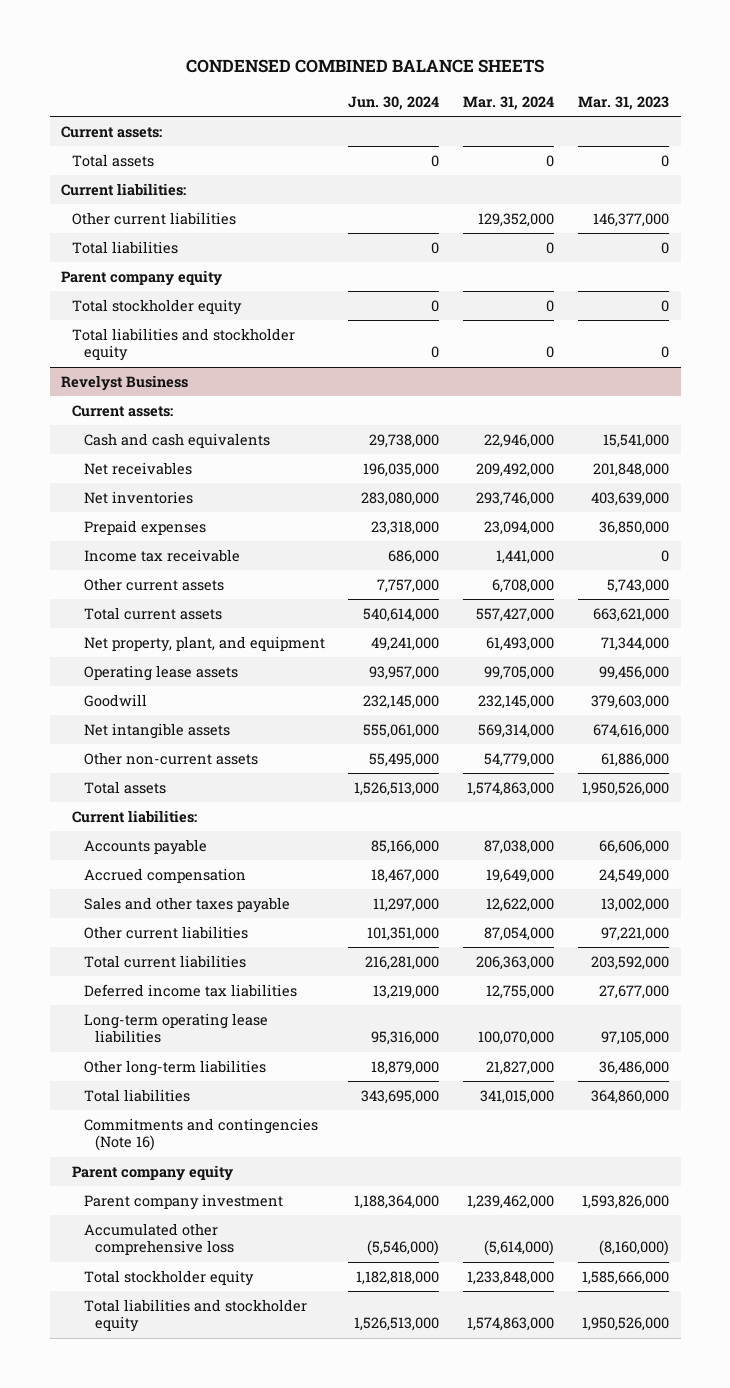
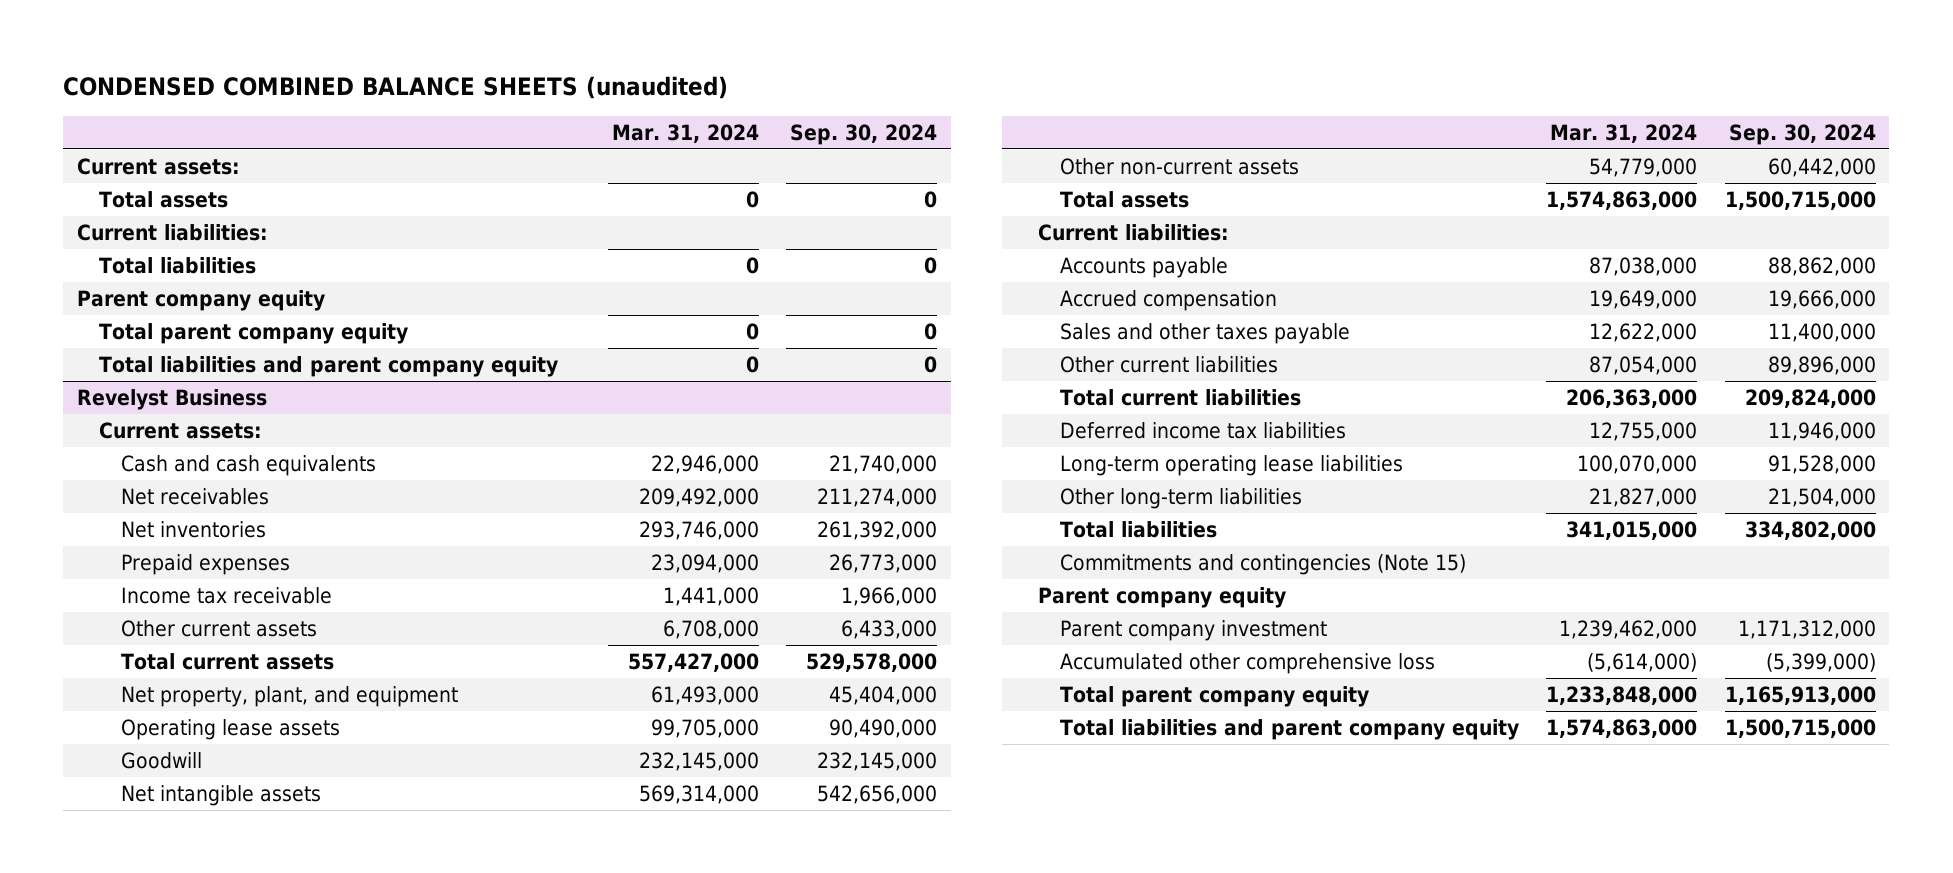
- CONDENSED COMBINED BALANCE SHEETS
+ CONDENSED COMBINED BALANCE SHEETS (unaudited)
- | Jun. 30, 2024 | Mar. 31, 2024 | Mar. 31, 2023
+ | Mar. 31, 2024 | Sep. 30, 2024
- Other current liabilities | | 129,352,000 | 146,377,000
- Total stockholder equity | 0 | 0 | 0
- Total liabilities and stockholder equity | 0 | 0 | 0
+ Total parent company equity | 0 | 0
+ Total liabilities and parent company equity | 0 | 0
@ Revelyst Business
- Commitments and contingencies (Note 16)
+ Commitments and contingencies (Note 15)
- Total stockholder equity | 1,182,818,000 | 1,233,848,000 | 1,585,666,000
- Total liabilities and stockholder equity | 1,526,513,000 | 1,574,863,000 | 1,950,526,000
+ Total parent company equity | 1,233,848,000 | 1,165,913,000
+ Total liabilities and parent company equity | 1,574,863,000 | 1,500,715,000

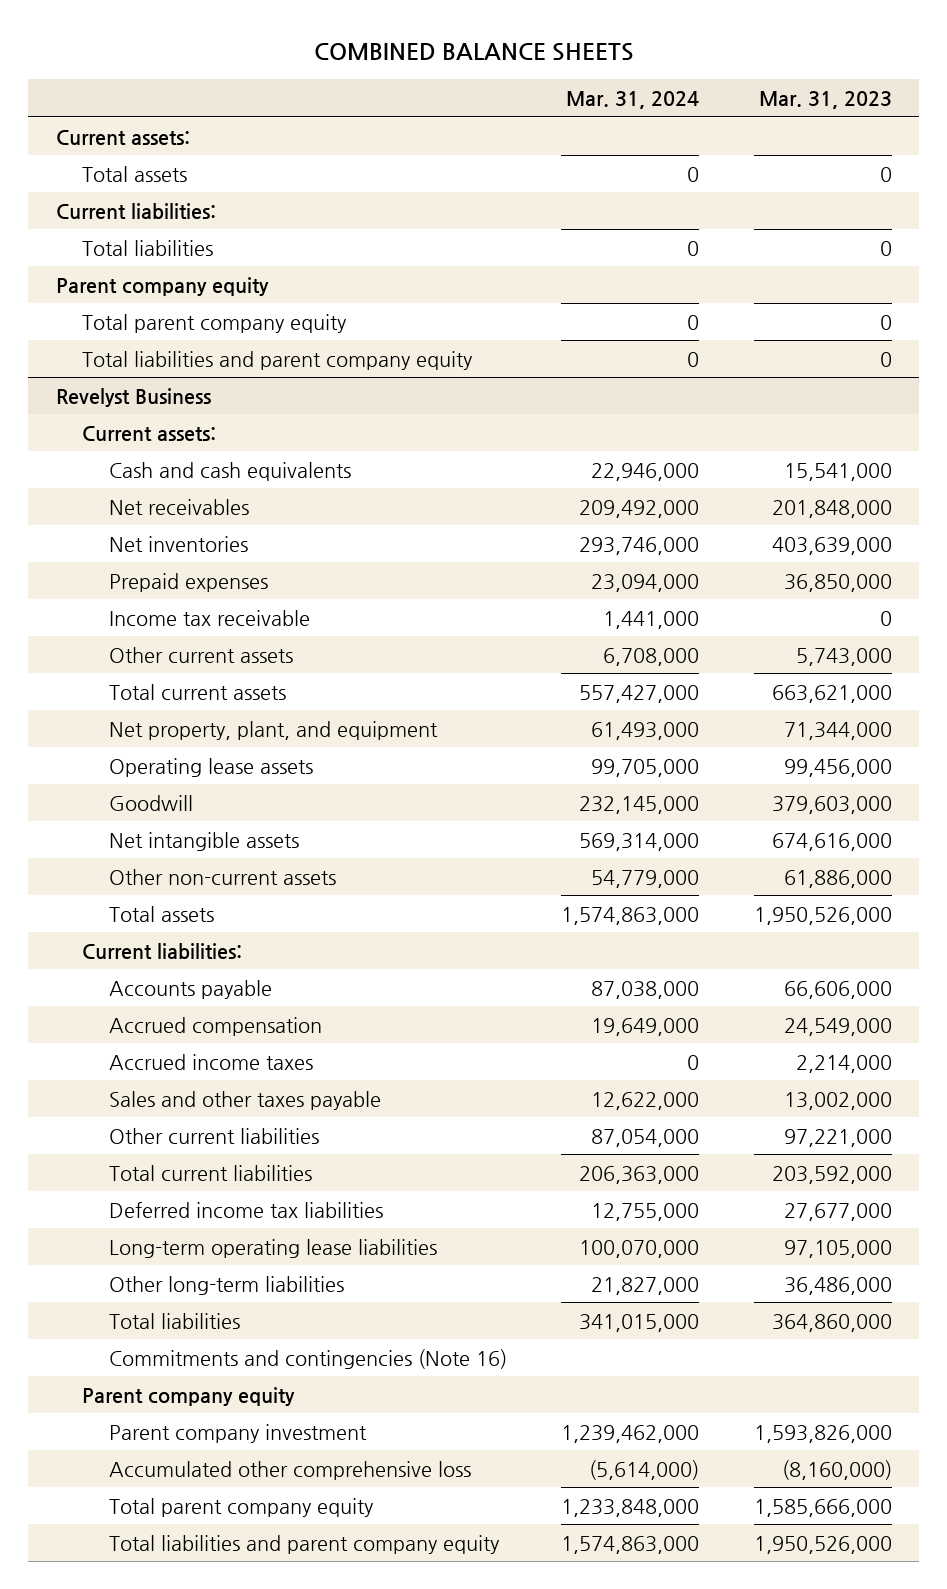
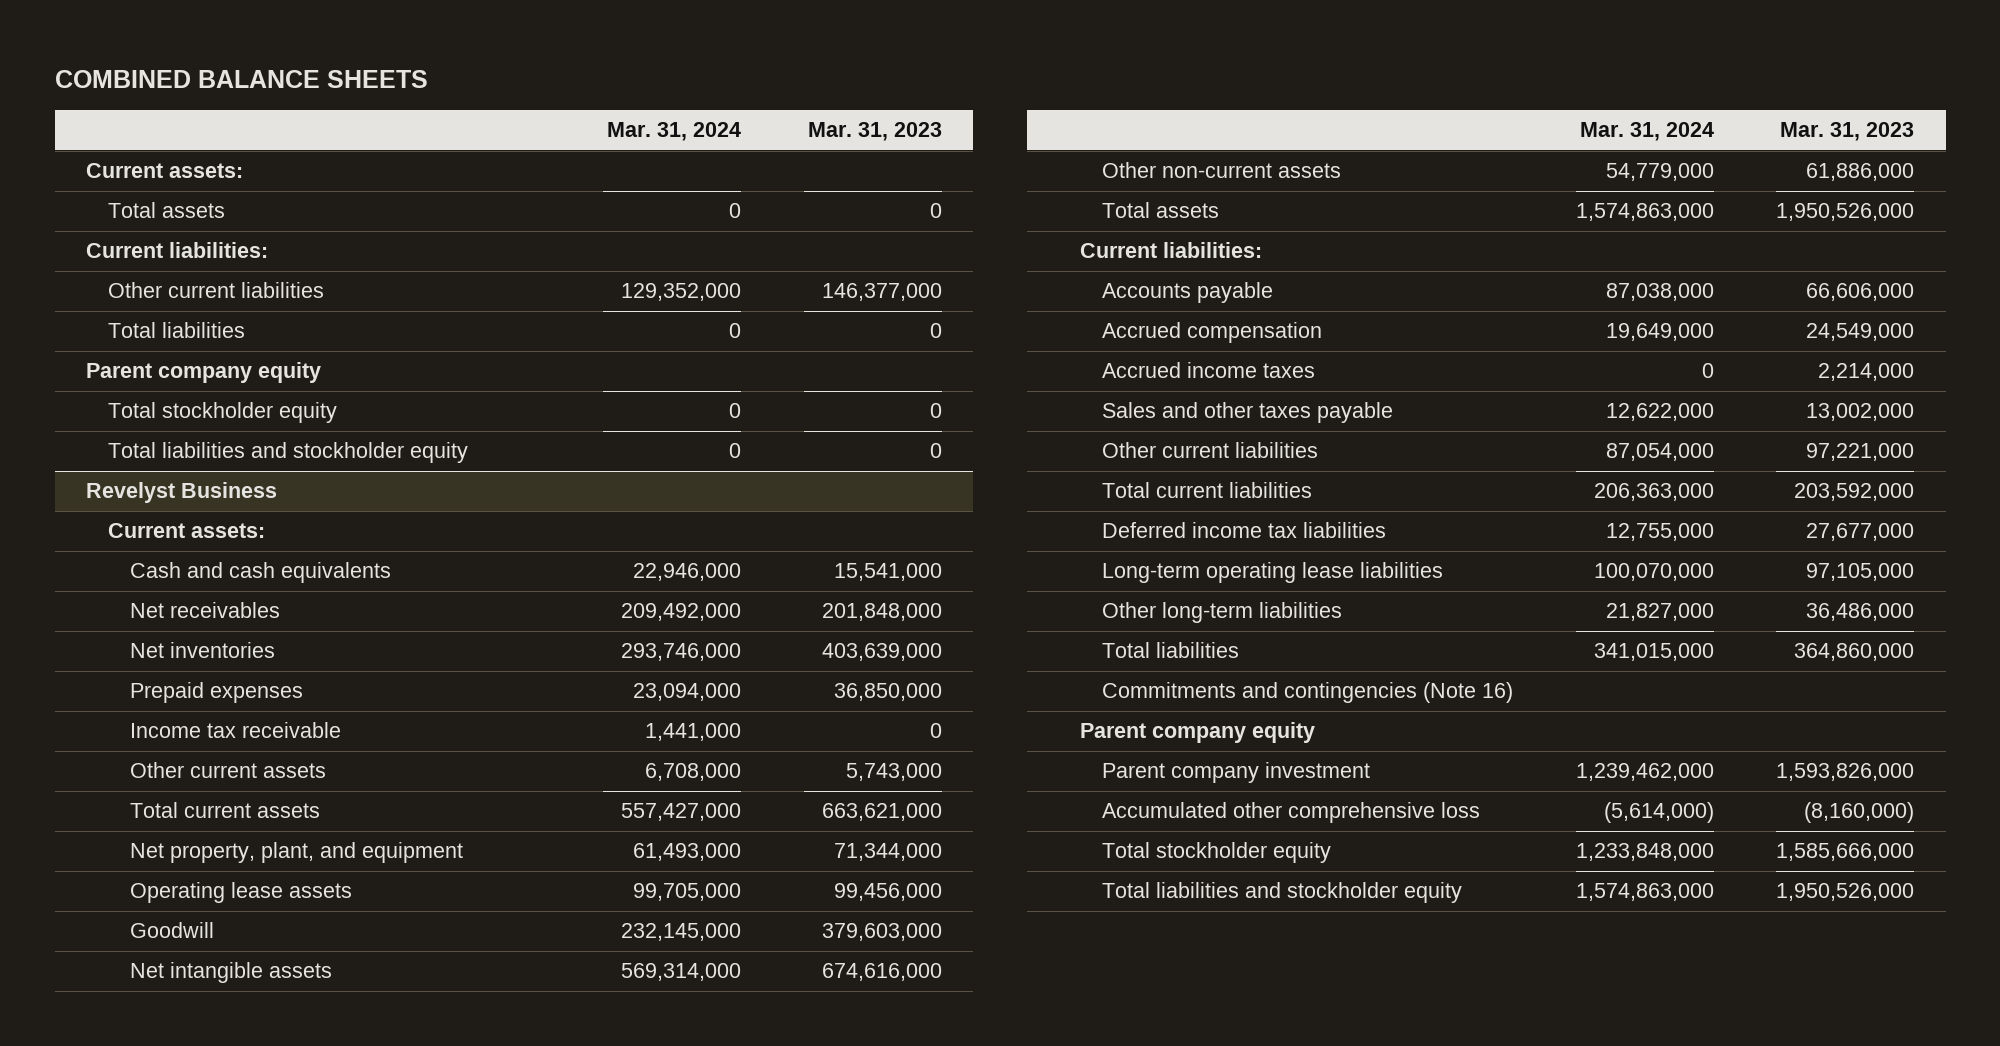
+ Other current liabilities | 129,352,000 | 146,377,000
- Total parent company equity | 0 | 0
- Total liabilities and parent company equity | 0 | 0
+ Total stockholder equity | 0 | 0
+ Total liabilities and stockholder equity | 0 | 0
@ Revelyst Business
- Total parent company equity | 1,233,848,000 | 1,585,666,000
- Total liabilities and parent company equity | 1,574,863,000 | 1,950,526,000
+ Total stockholder equity | 1,233,848,000 | 1,585,666,000
+ Total liabilities and stockholder equity | 1,574,863,000 | 1,950,526,000

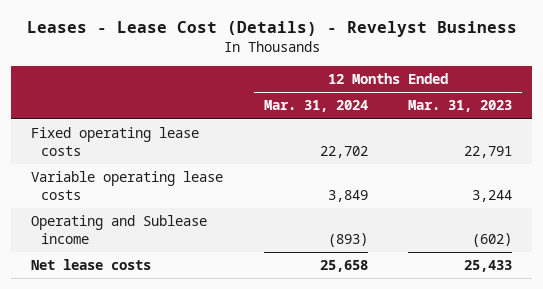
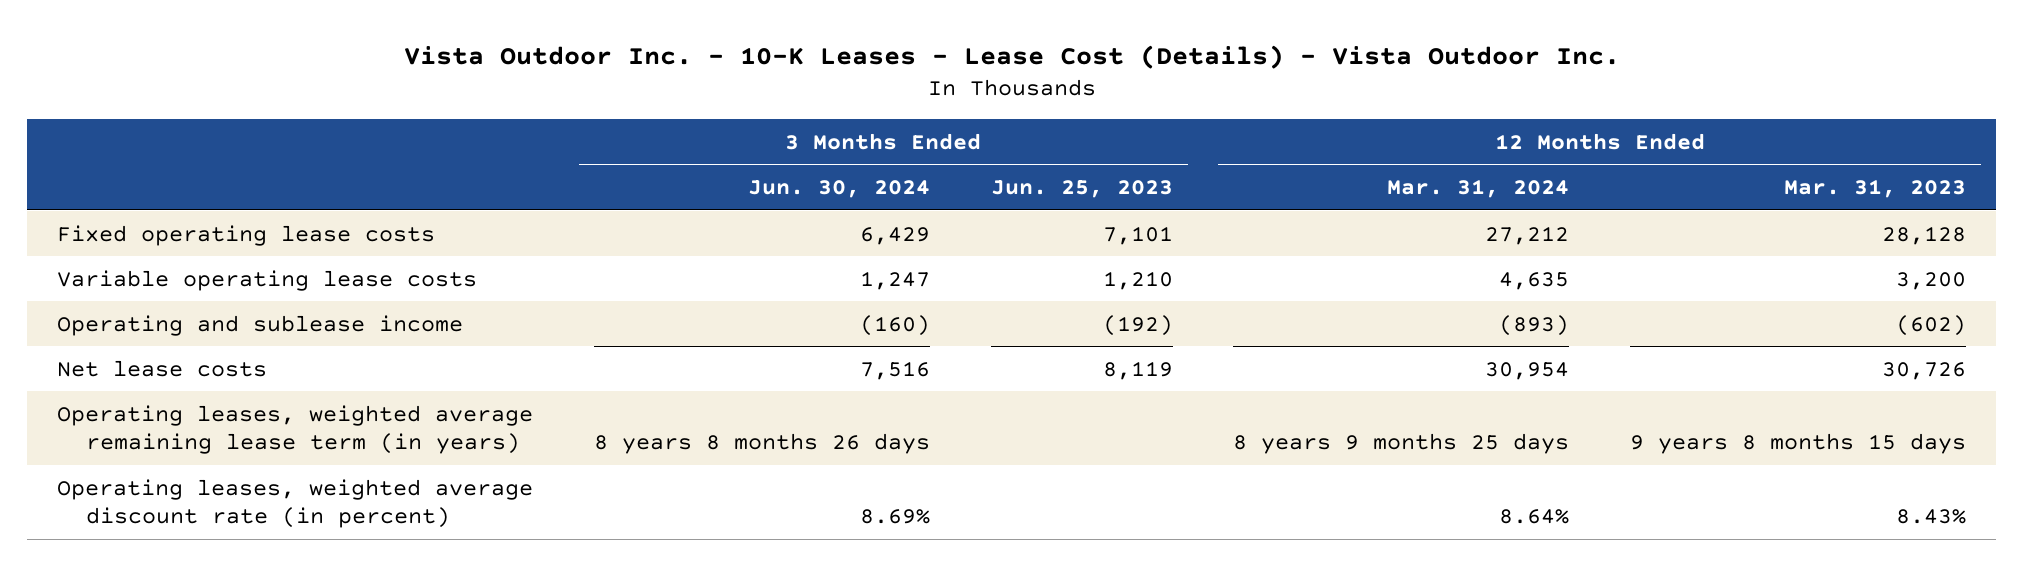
- Leases - Lease Cost (Details) - Revelyst Business
+ Vista Outdoor Inc. - 10-K Leases - Lease Cost (Details) - Vista Outdoor Inc.
- | 12 Months Ended Mar. 31, 2024 | 12 Months Ended Mar. 31, 2023
+ | 3 Months Ended Jun. 30, 2024 | 3 Months Ended Jun. 25, 2023 | 12 Months Ended Mar. 31, 2024 | 12 Months Ended Mar. 31, 2023
- Fixed operating lease costs | 22,702 | 22,791
- Variable operating lease costs | 3,849 | 3,244
- Operating and Sublease income | (893) | (602)
- Net lease costs | 25,658 | 25,433
+ Fixed operating lease costs | 6,429 | 7,101 | 27,212 | 28,128
+ Variable operating lease costs | 1,247 | 1,210 | 4,635 | 3,200
+ Operating and sublease income | (160) | (192) | (893) | (602)
+ Net lease costs | 7,516 | 8,119 | 30,954 | 30,726
+ Operating leases, weighted average remaining lease term (in years) | 8 years 8 months 26 days | | 8 years 9 months 25 days | 9 years 8 months 15 days
+ Operating leases, weighted average discount rate (in percent) | 8.69% | | 8.64% | 8.43%

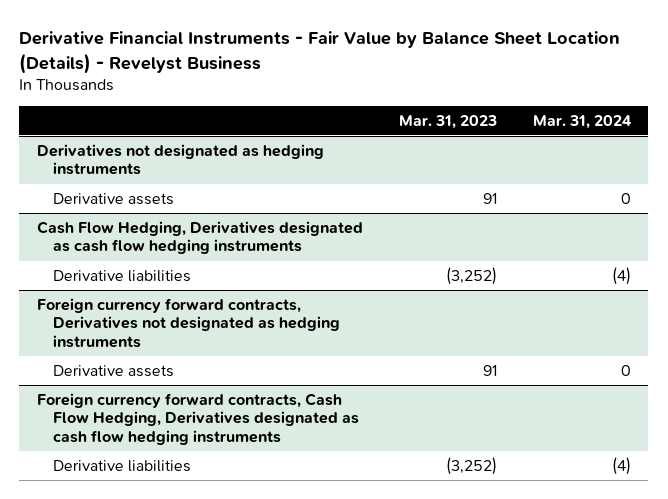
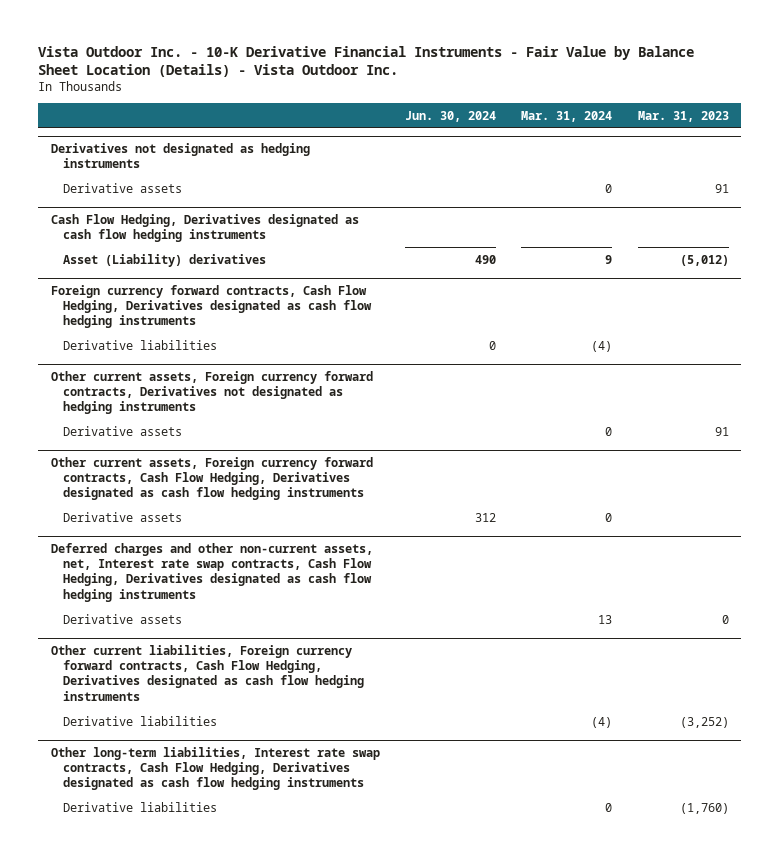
- Derivative Financial Instruments - Fair Value by Balance Sheet Location (Details) - Revelyst Business
+ Vista Outdoor Inc. - 10-K Derivative Financial Instruments - Fair Value by Balance Sheet Location (Details) - Vista Outdoor Inc.
- | Mar. 31, 2023 | Mar. 31, 2024
+ | Jun. 30, 2024 | Mar. 31, 2024 | Mar. 31, 2023
@ Cash Flow Hedging, Derivatives designated as cash flow hedging instruments
- Derivative liabilities | (3,252) | (4)
- Foreign currency forward contracts, Derivatives not designated as hedging instruments
- Derivative assets | 91 | 0
@ Cash Flow Hedging, Derivatives designated as cash flow hedging instruments
+ Asset (Liability) derivatives | 490 | 9 | (5,012)
@ Foreign currency forward contracts, Cash Flow Hedging, Derivatives designated as cash flow hedging instruments
+ Derivative liabilities | 0 | (4) |
+ Other current assets, Foreign currency forward contracts, Derivatives not designated as hedging instruments
+ Derivative assets | | 0 | 91
+ Other current assets, Foreign currency forward contracts, Cash Flow Hedging, Derivatives designated as cash flow hedging instruments
+ Derivative assets | 312 | 0 |
+ Deferred charges and other non-current assets, net, Interest rate swap contracts, Cash Flow Hedging, Derivatives designated as cash flow hedging instruments
+ Derivative assets | | 13 | 0
+ Other current liabilities, Foreign currency forward contracts, Cash Flow Hedging, Derivatives designated as cash flow hedging instruments
+ Other long-term liabilities, Interest rate swap contracts, Cash Flow Hedging, Derivatives designated as cash flow hedging instruments
+ Derivative liabilities | | 0 | (1,760)

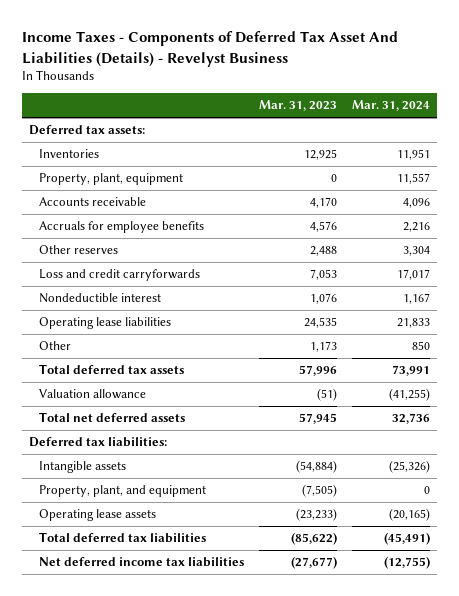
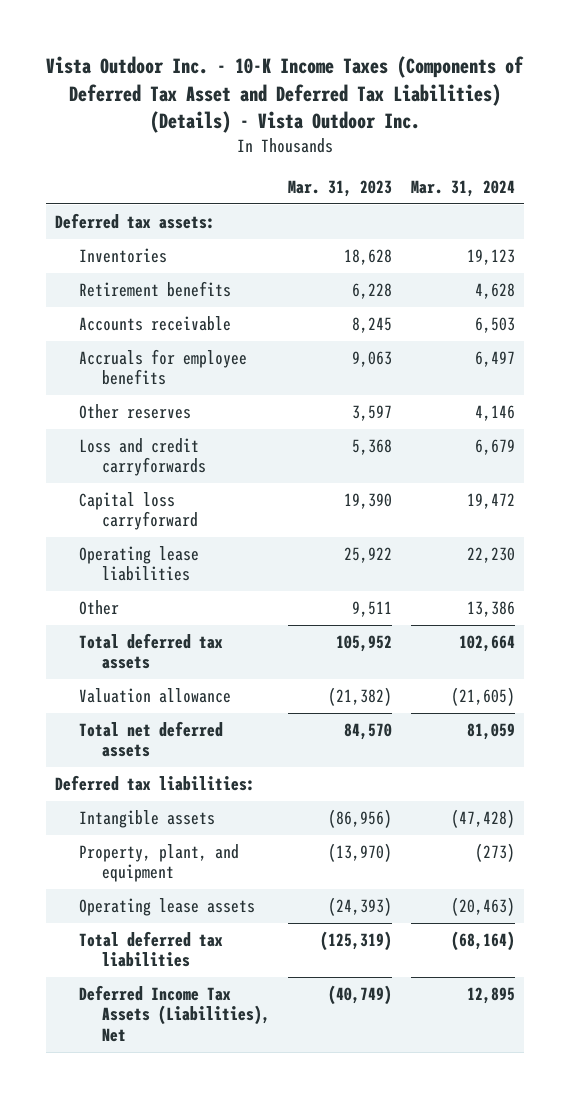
- Income Taxes - Components of Deferred Tax Asset And Liabilities (Details) - Revelyst Business
+ Vista Outdoor Inc. - 10-K Income Taxes (Components of Deferred Tax Asset and Deferred Tax Liabilities) (Details) - Vista Outdoor Inc.
- Inventories | 12,925 | 11,951
- Property, plant, equipment | 0 | 11,557
- Accounts receivable | 4,170 | 4,096
- Accruals for employee benefits | 4,576 | 2,216
- Other reserves | 2,488 | 3,304
- Loss and credit carryforwards | 7,053 | 17,017
- Nondeductible interest | 1,076 | 1,167
- Operating lease liabilities | 24,535 | 21,833
- Other | 1,173 | 850
- Total deferred tax assets | 57,996 | 73,991
- Valuation allowance | (51) | (41,255)
- Total net deferred assets | 57,945 | 32,736
+ Inventories | 18,628 | 19,123
+ Retirement benefits | 6,228 | 4,628
+ Accounts receivable | 8,245 | 6,503
+ Accruals for employee benefits | 9,063 | 6,497
+ Other reserves | 3,597 | 4,146
+ Loss and credit carryforwards | 5,368 | 6,679
+ Capital loss carryforward | 19,390 | 19,472
+ Operating lease liabilities | 25,922 | 22,230
+ Other | 9,511 | 13,386
+ Total deferred tax assets | 105,952 | 102,664
+ Valuation allowance | (21,382) | (21,605)
+ Total net deferred assets | 84,570 | 81,059
- Intangible assets | (54,884) | (25,326)
- Property, plant, and equipment | (7,505) | 0
- Operating lease assets | (23,233) | (20,165)
- Total deferred tax liabilities | (85,622) | (45,491)
- Net deferred income tax liabilities | (27,677) | (12,755)
+ Intangible assets | (86,956) | (47,428)
+ Property, plant, and equipment | (13,970) | (273)
+ Operating lease assets | (24,393) | (20,463)
+ Total deferred tax liabilities | (125,319) | (68,164)
+ Deferred Income Tax Assets (Liabilities), Net | (40,749) | 12,895

